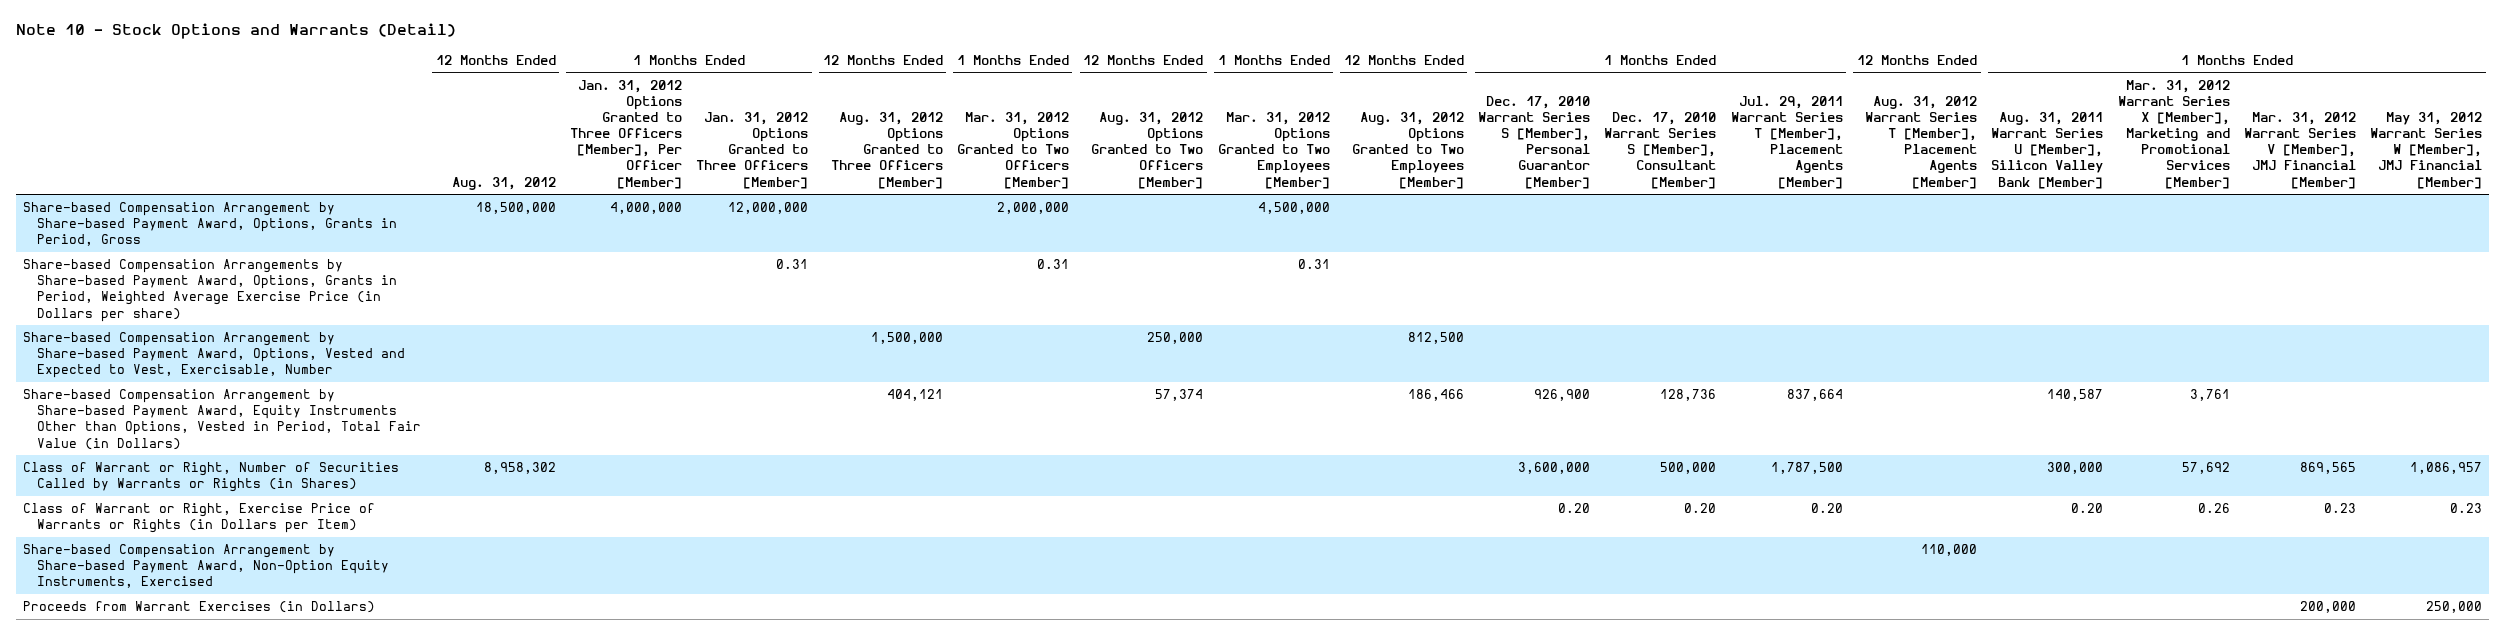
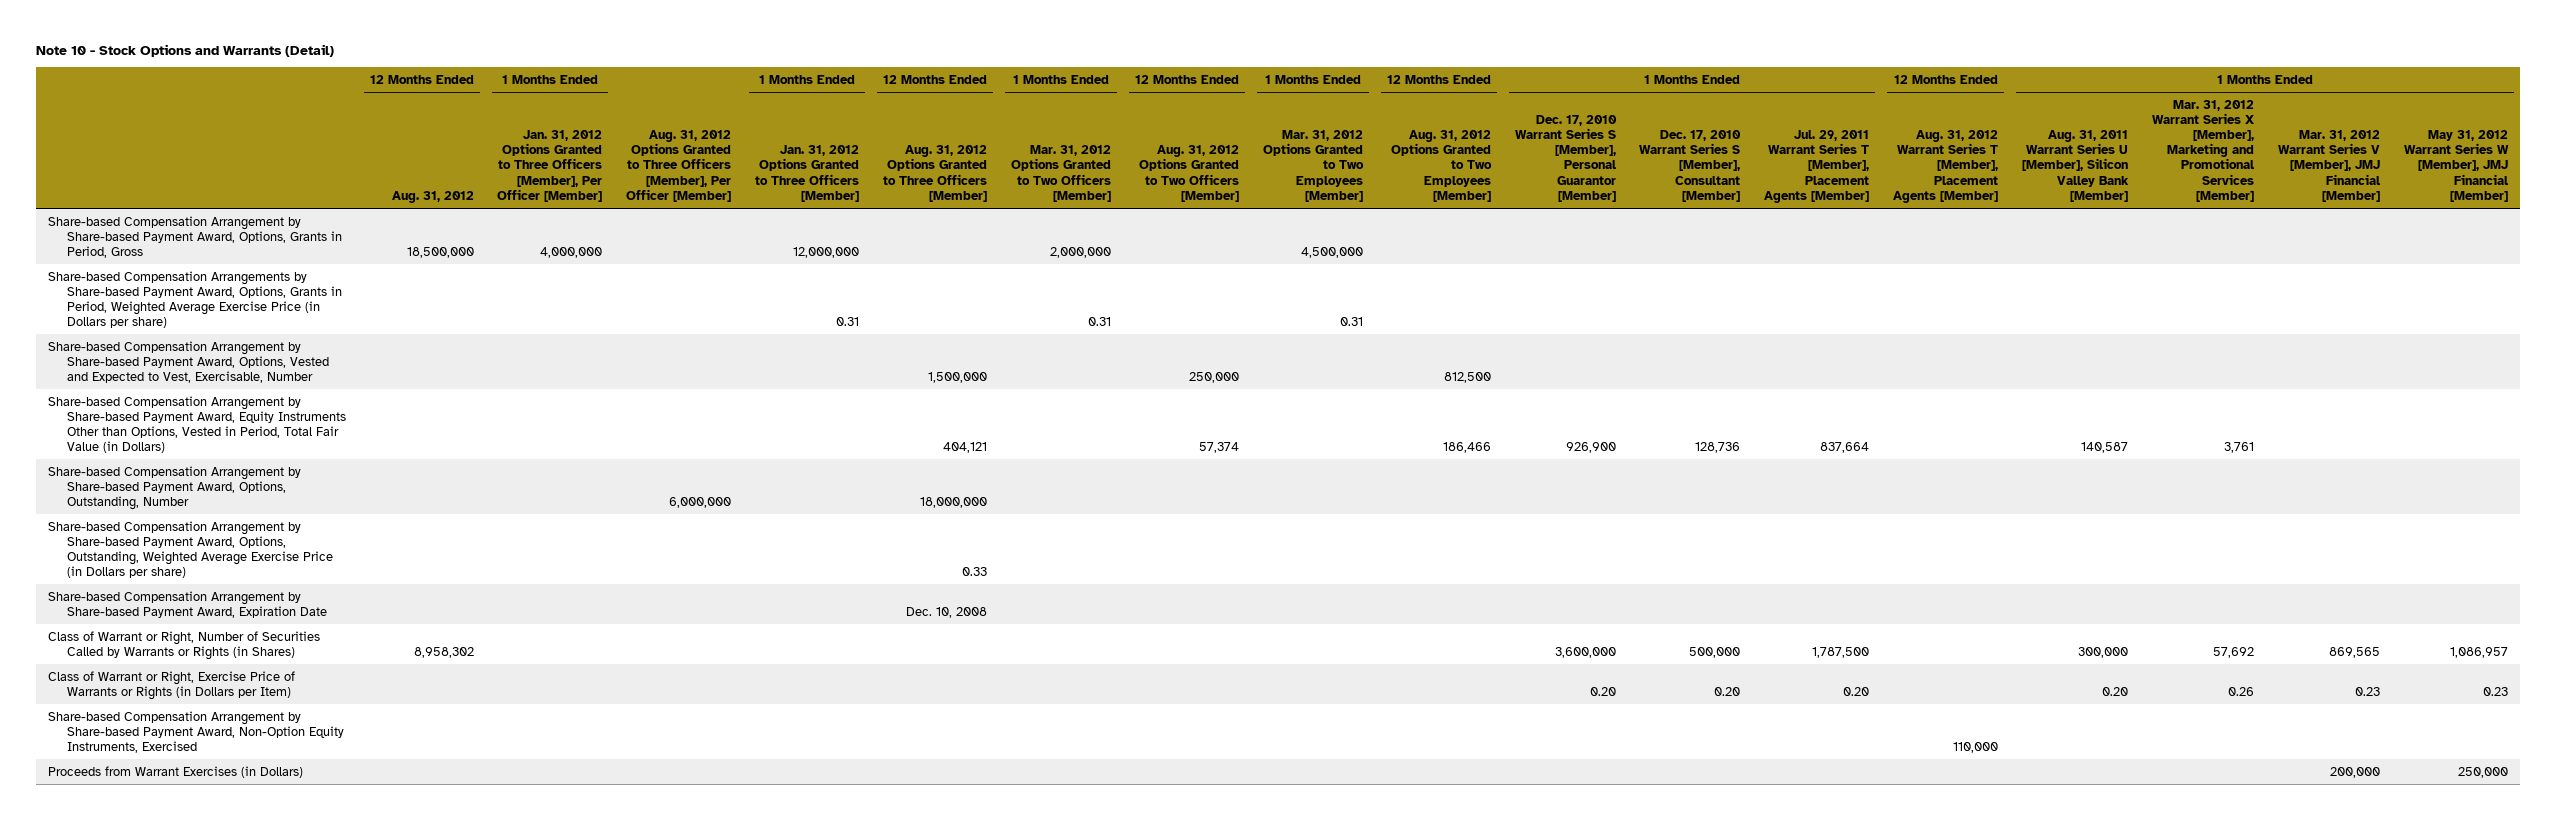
- | 12 Months Ended Aug. 31, 2012 | 1 Months Ended Jan. 31, 2012 Options Granted to Three Officers [Member], Per Officer [Member] | 1 Months Ended Jan. 31, 2012 Options Granted to Three Officers [Member] | 12 Months Ended Aug. 31, 2012 Options Granted to Three Officers [Member] | 1 Months Ended Mar. 31, 2012 Options Granted to Two Officers [Member] | 12 Months Ended Aug. 31, 2012 Options Granted to Two Officers [Member] | 1 Months Ended Mar. 31, 2012 Options Granted to Two Employees [Member] | 12 Months Ended Aug. 31, 2012 Options Granted to Two Employees [Member] | 1 Months Ended Dec. 17, 2010 Warrant Series S [Member], Personal Guarantor [Member] | 1 Months Ended Dec. 17, 2010 Warrant Series S [Member], Consultant [Member] | 1 Months Ended Jul. 29, 2011 Warrant Series T [Member], Placement Agents [Member] | 12 Months Ended Aug. 31, 2012 Warrant Series T [Member], Placement Agents [Member] | 1 Months Ended Aug. 31, 2011 Warrant Series U [Member], Silicon Valley Bank [Member] | 1 Months Ended Mar. 31, 2012 Warrant Series X [Member], Marketing and Promotional Services [Member] | 1 Months Ended Mar. 31, 2012 Warrant Series V [Member], JMJ Financial [Member] | 1 Months Ended May 31, 2012 Warrant Series W [Member], JMJ Financial [Member]
+ | 12 Months Ended Aug. 31, 2012 | 1 Months Ended Jan. 31, 2012 Options Granted to Three Officers [Member], Per Officer [Member] | Aug. 31, 2012 Options Granted to Three Officers [Member], Per Officer [Member] | 1 Months Ended Jan. 31, 2012 Options Granted to Three Officers [Member] | 12 Months Ended Aug. 31, 2012 Options Granted to Three Officers [Member] | 1 Months Ended Mar. 31, 2012 Options Granted to Two Officers [Member] | 12 Months Ended Aug. 31, 2012 Options Granted to Two Officers [Member] | 1 Months Ended Mar. 31, 2012 Options Granted to Two Employees [Member] | 12 Months Ended Aug. 31, 2012 Options Granted to Two Employees [Member] | 1 Months Ended Dec. 17, 2010 Warrant Series S [Member], Personal Guarantor [Member] | 1 Months Ended Dec. 17, 2010 Warrant Series S [Member], Consultant [Member] | 1 Months Ended Jul. 29, 2011 Warrant Series T [Member], Placement Agents [Member] | 12 Months Ended Aug. 31, 2012 Warrant Series T [Member], Placement Agents [Member] | 1 Months Ended Aug. 31, 2011 Warrant Series U [Member], Silicon Valley Bank [Member] | 1 Months Ended Mar. 31, 2012 Warrant Series X [Member], Marketing and Promotional Services [Member] | 1 Months Ended Mar. 31, 2012 Warrant Series V [Member], JMJ Financial [Member] | 1 Months Ended May 31, 2012 Warrant Series W [Member], JMJ Financial [Member]
+ Share-based Compensation Arrangement by Share-based Payment Award, Options, Outstanding, Number | | | 6,000,000 | | 18,000,000 | | | | | | | | | | | |
+ Share-based Compensation Arrangement by Share-based Payment Award, Options, Outstanding, Weighted Average Exercise Price (in Dollars per share) | | | | | 0.33 | | | | | | | | | | | |
+ Share-based Compensation Arrangement by Share-based Payment Award, Expiration Date | | | | | Dec. 10, 2008 | | | | | | | | | | | |

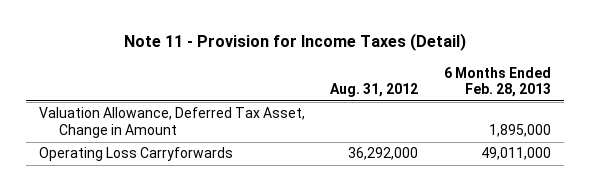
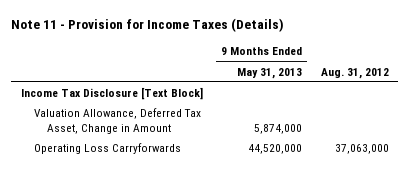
- Note 11 - Provision for Income Taxes (Detail)
+ Note 11 - Provision for Income Taxes (Details)
- | Aug. 31, 2012 | 6 Months Ended Feb. 28, 2013
+ | 9 Months Ended May 31, 2013 | Aug. 31, 2012
+ Income Tax Disclosure [Text Block]
- Operating Loss Carryforwards | 36,292,000 | 49,011,000
+ Operating Loss Carryforwards | 44,520,000 | 37,063,000

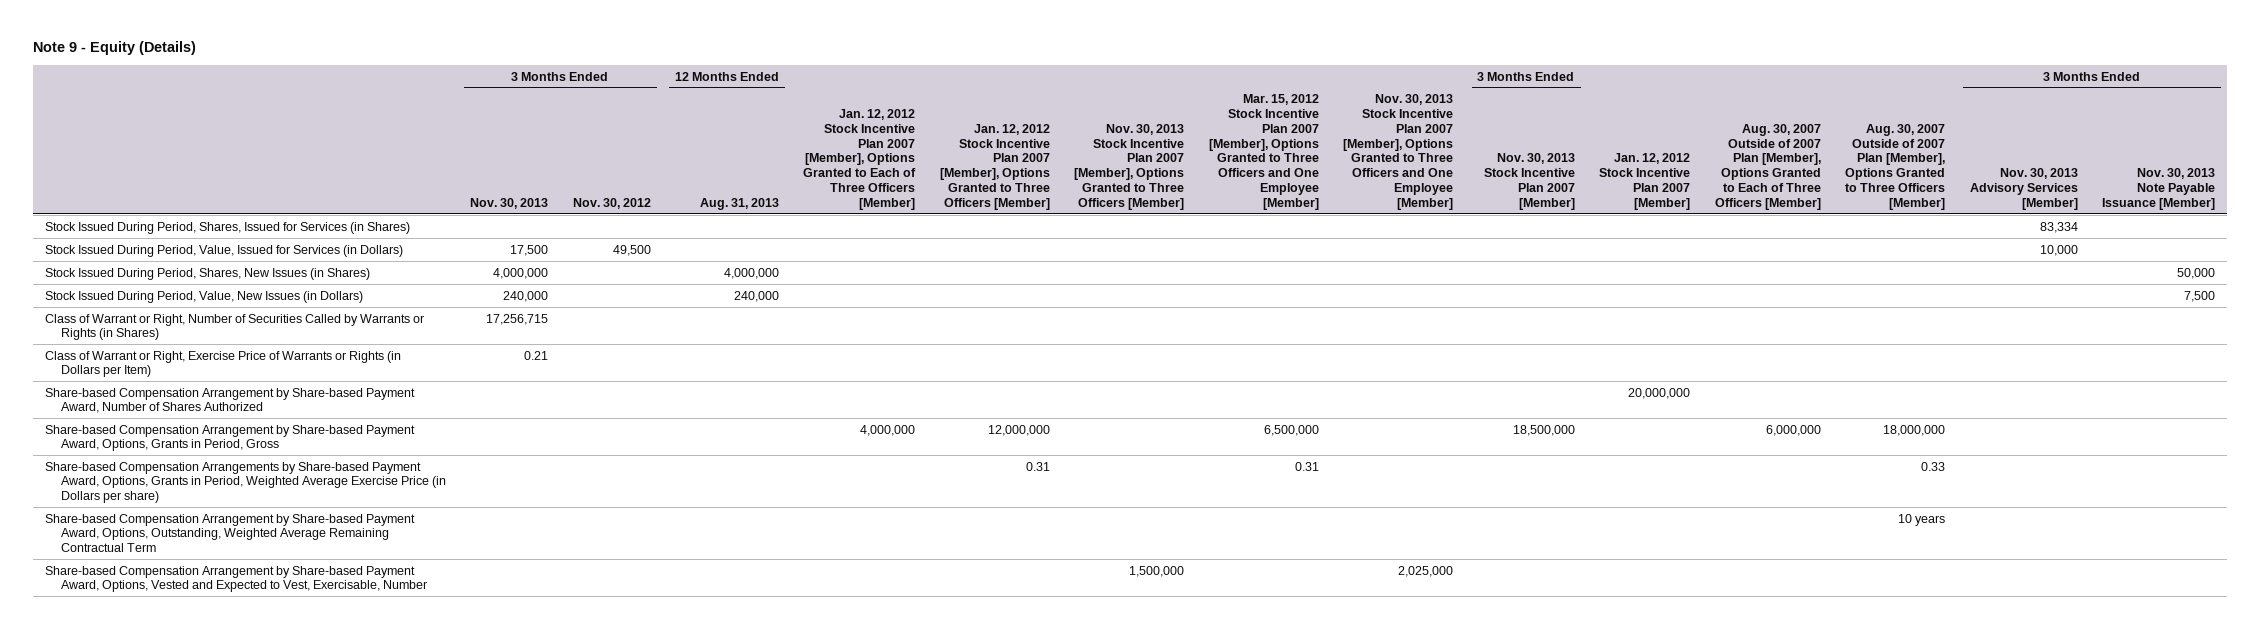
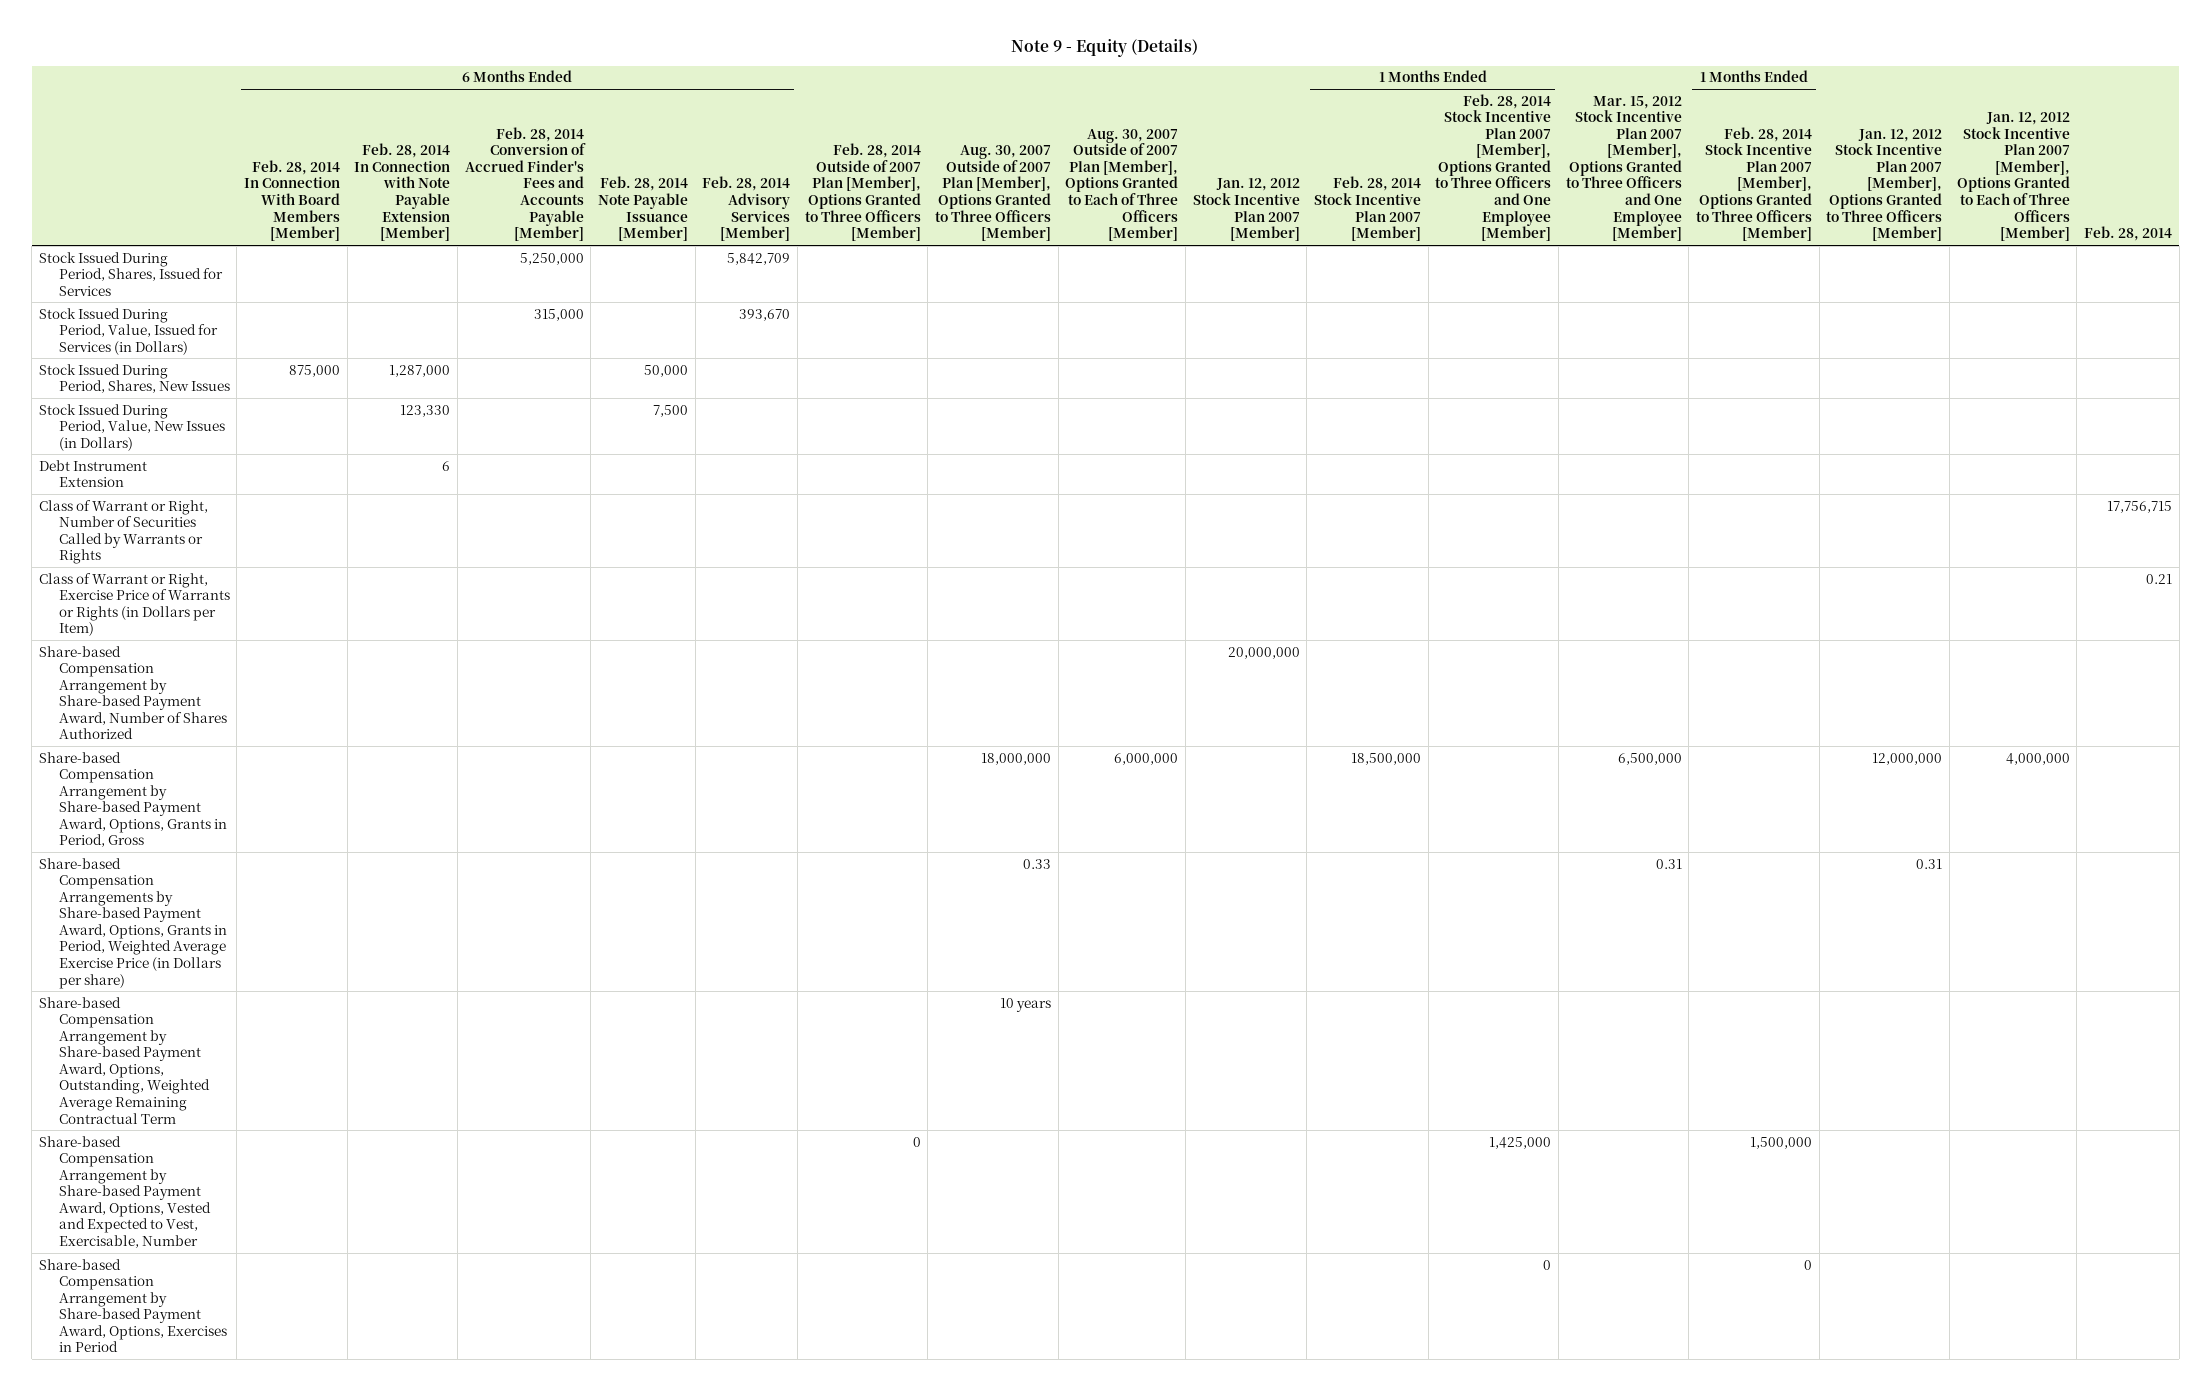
- | 3 Months Ended Nov. 30, 2013 | 3 Months Ended Nov. 30, 2012 | 12 Months Ended Aug. 31, 2013 | Jan. 12, 2012 Stock Incentive Plan 2007 [Member], Options Granted to Each of Three Officers [Member] | Jan. 12, 2012 Stock Incentive Plan 2007 [Member], Options Granted to Three Officers [Member] | Nov. 30, 2013 Stock Incentive Plan 2007 [Member], Options Granted to Three Officers [Member] | Mar. 15, 2012 Stock Incentive Plan 2007 [Member], Options Granted to Three Officers and One Employee [Member] | Nov. 30, 2013 Stock Incentive Plan 2007 [Member], Options Granted to Three Officers and One Employee [Member] | 3 Months Ended Nov. 30, 2013 Stock Incentive Plan 2007 [Member] | Jan. 12, 2012 Stock Incentive Plan 2007 [Member] | Aug. 30, 2007 Outside of 2007 Plan [Member], Options Granted to Each of Three Officers [Member] | Aug. 30, 2007 Outside of 2007 Plan [Member], Options Granted to Three Officers [Member] | 3 Months Ended Nov. 30, 2013 Advisory Services [Member] | 3 Months Ended Nov. 30, 2013 Note Payable Issuance [Member]
+ | 6 Months Ended Feb. 28, 2014 In Connection With Board Members [Member] | 6 Months Ended Feb. 28, 2014 In Connection with Note Payable Extension [Member] | 6 Months Ended Feb. 28, 2014 Conversion of Accrued Finder's Fees and Accounts Payable [Member] | 6 Months Ended Feb. 28, 2014 Note Payable Issuance [Member] | 6 Months Ended Feb. 28, 2014 Advisory Services [Member] | Feb. 28, 2014 Outside of 2007 Plan [Member], Options Granted to Three Officers [Member] | Aug. 30, 2007 Outside of 2007 Plan [Member], Options Granted to Three Officers [Member] | Aug. 30, 2007 Outside of 2007 Plan [Member], Options Granted to Each of Three Officers [Member] | Jan. 12, 2012 Stock Incentive Plan 2007 [Member] | 1 Months Ended Feb. 28, 2014 Stock Incentive Plan 2007 [Member] | 1 Months Ended Feb. 28, 2014 Stock Incentive Plan 2007 [Member], Options Granted to Three Officers and One Employee [Member] | Mar. 15, 2012 Stock Incentive Plan 2007 [Member], Options Granted to Three Officers and One Employee [Member] | 1 Months Ended Feb. 28, 2014 Stock Incentive Plan 2007 [Member], Options Granted to Three Officers [Member] | Jan. 12, 2012 Stock Incentive Plan 2007 [Member], Options Granted to Three Officers [Member] | Jan. 12, 2012 Stock Incentive Plan 2007 [Member], Options Granted to Each of Three Officers [Member] | Feb. 28, 2014
- Stock Issued During Period, Shares, Issued for Services (in Shares) | | | | | | | | | | | | | 83,334 |
+ Stock Issued During Period, Shares, Issued for Services | | | 5,250,000 | | 5,842,709 | | | | | | | | | | |
- Stock Issued During Period, Shares, New Issues (in Shares) | 4,000,000 | | 4,000,000 | | | | | | | | | | | 50,000
+ Stock Issued During Period, Shares, New Issues | 875,000 | 1,287,000 | | 50,000 | | | | | | | | | | | |
- Class of Warrant or Right, Number of Securities Called by Warrants or Rights (in Shares) | 17,256,715 | | | | | | | | | | | | |
+ Debt Instrument Extension | | 6 | | | | | | | | | | | | | |
+ Class of Warrant or Right, Number of Securities Called by Warrants or Rights | | | | | | | | | | | | | | | | 17,756,715
+ Share-based Compensation Arrangement by Share-based Payment Award, Options, Exercises in Period | | | | | | | | | | | 0 | | 0 | | |

